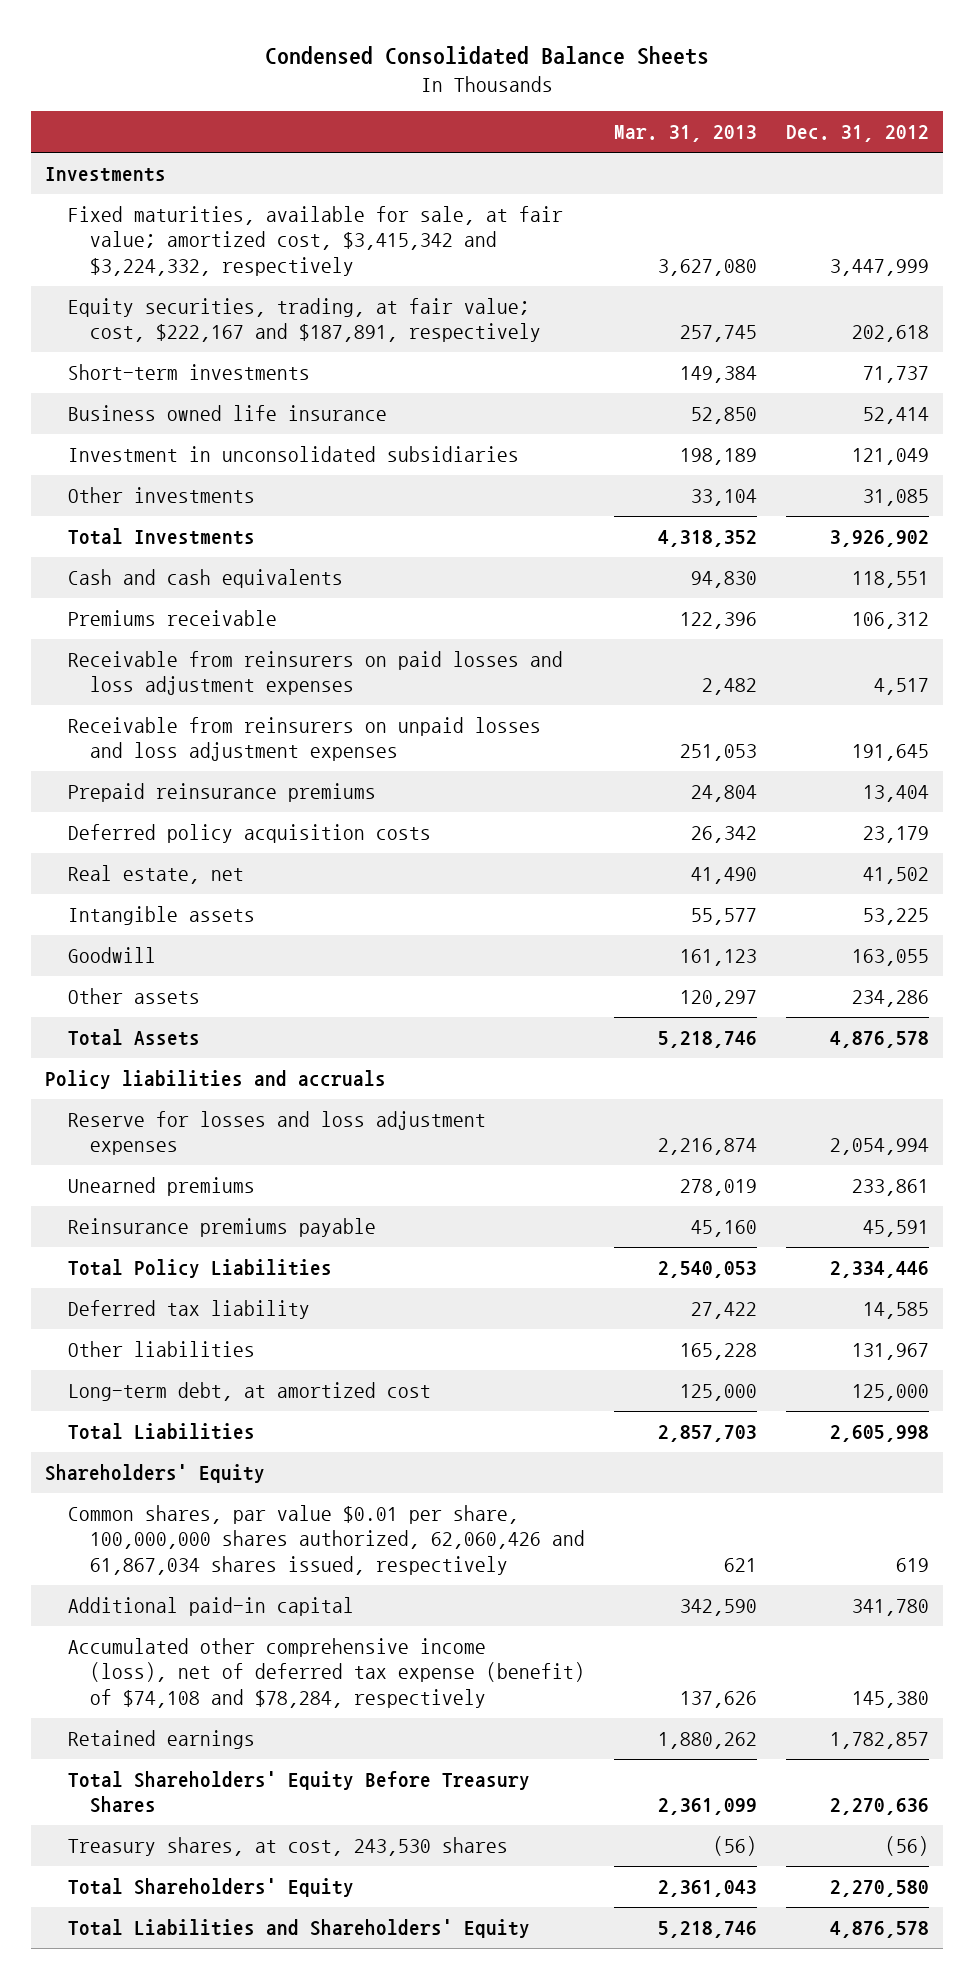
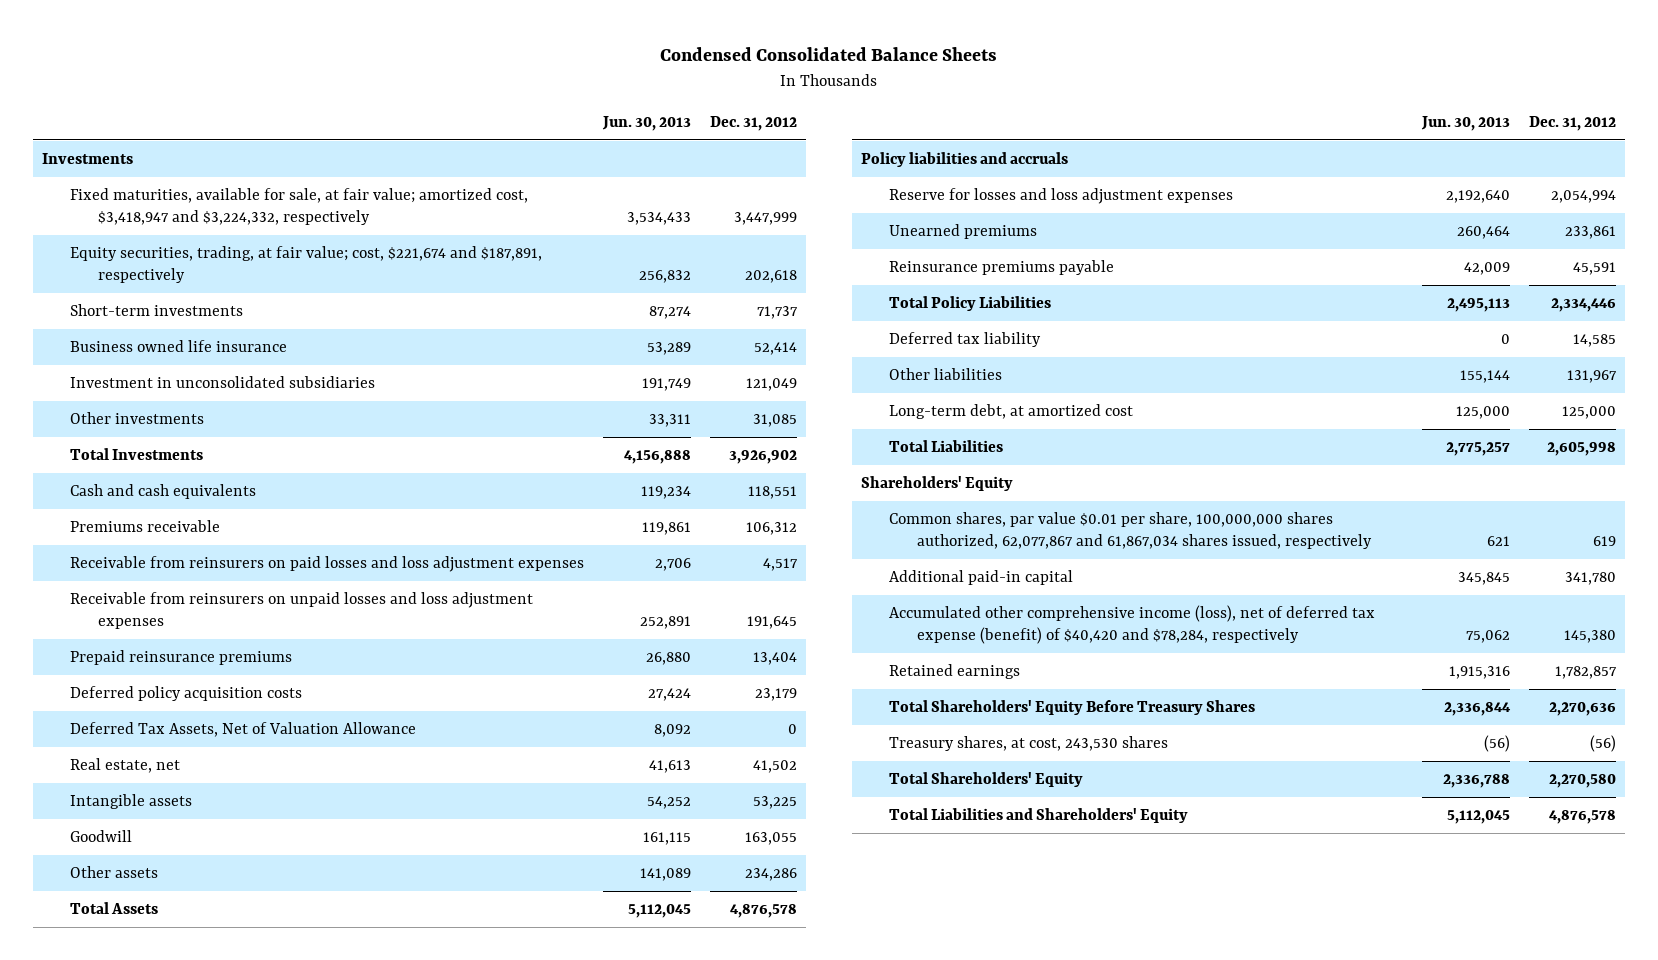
- | Mar. 31, 2013 | Dec. 31, 2012
+ | Jun. 30, 2013 | Dec. 31, 2012
- Fixed maturities, available for sale, at fair value; amortized cost, $3,415,342 and $3,224,332, respectively | 3,627,080 | 3,447,999
- Equity securities, trading, at fair value; cost, $222,167 and $187,891, respectively | 257,745 | 202,618
+ Fixed maturities, available for sale, at fair value; amortized cost, $3,418,947 and $3,224,332, respectively | 3,534,433 | 3,447,999
+ Equity securities, trading, at fair value; cost, $221,674 and $187,891, respectively | 256,832 | 202,618
+ Deferred Tax Assets, Net of Valuation Allowance | 8,092 | 0
- Common shares, par value $0.01 per share, 100,000,000 shares authorized, 62,060,426 and 61,867,034 shares issued, respectively | 621 | 619
+ Common shares, par value $0.01 per share, 100,000,000 shares authorized, 62,077,867 and 61,867,034 shares issued, respectively | 621 | 619
- Accumulated other comprehensive income (loss), net of deferred tax expense (benefit) of $74,108 and $78,284, respectively | 137,626 | 145,380
+ Accumulated other comprehensive income (loss), net of deferred tax expense (benefit) of $40,420 and $78,284, respectively | 75,062 | 145,380

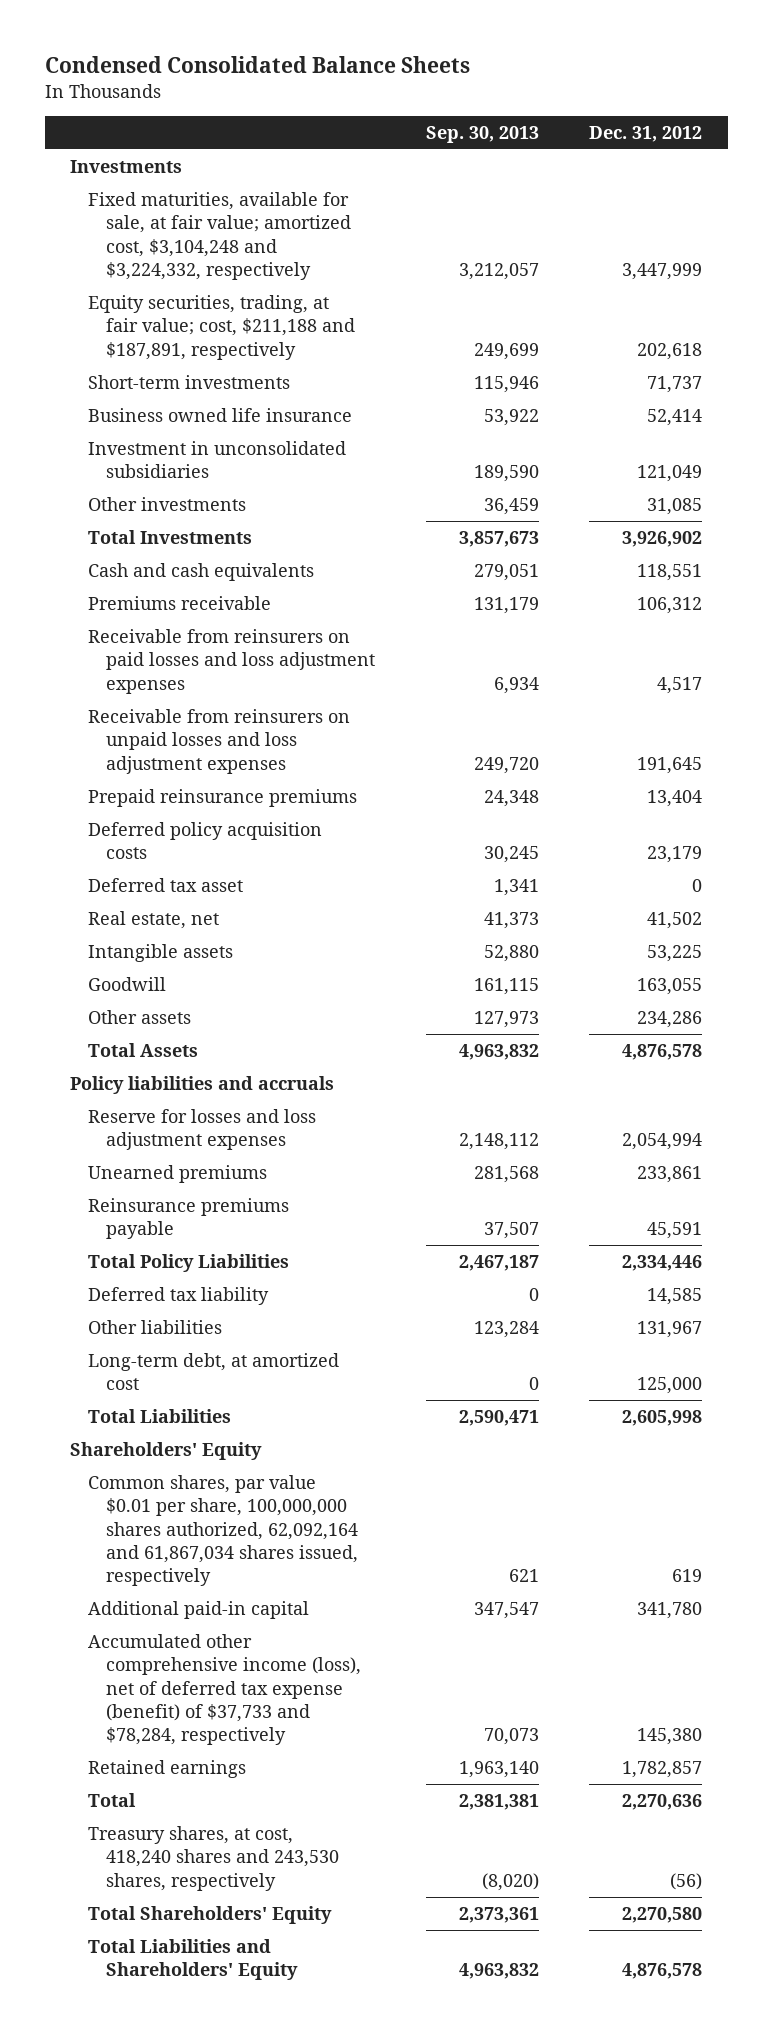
- | Jun. 30, 2013 | Dec. 31, 2012
+ | Sep. 30, 2013 | Dec. 31, 2012
- Fixed maturities, available for sale, at fair value; amortized cost, $3,418,947 and $3,224,332, respectively | 3,534,433 | 3,447,999
- Equity securities, trading, at fair value; cost, $221,674 and $187,891, respectively | 256,832 | 202,618
+ Fixed maturities, available for sale, at fair value; amortized cost, $3,104,248 and $3,224,332, respectively | 3,212,057 | 3,447,999
+ Equity securities, trading, at fair value; cost, $211,188 and $187,891, respectively | 249,699 | 202,618
- Deferred Tax Assets, Net of Valuation Allowance | 8,092 | 0
+ Deferred tax asset | 1,341 | 0
- Common shares, par value $0.01 per share, 100,000,000 shares authorized, 62,077,867 and 61,867,034 shares issued, respectively | 621 | 619
+ Common shares, par value $0.01 per share, 100,000,000 shares authorized, 62,092,164 and 61,867,034 shares issued, respectively | 621 | 619
- Accumulated other comprehensive income (loss), net of deferred tax expense (benefit) of $40,420 and $78,284, respectively | 75,062 | 145,380
+ Accumulated other comprehensive income (loss), net of deferred tax expense (benefit) of $37,733 and $78,284, respectively | 70,073 | 145,380
- Total Shareholders' Equity Before Treasury Shares | 2,336,844 | 2,270,636
- Treasury shares, at cost, 243,530 shares | (56) | (56)
+ Total | 2,381,381 | 2,270,636
+ Treasury shares, at cost, 418,240 shares and 243,530 shares, respectively | (8,020) | (56)

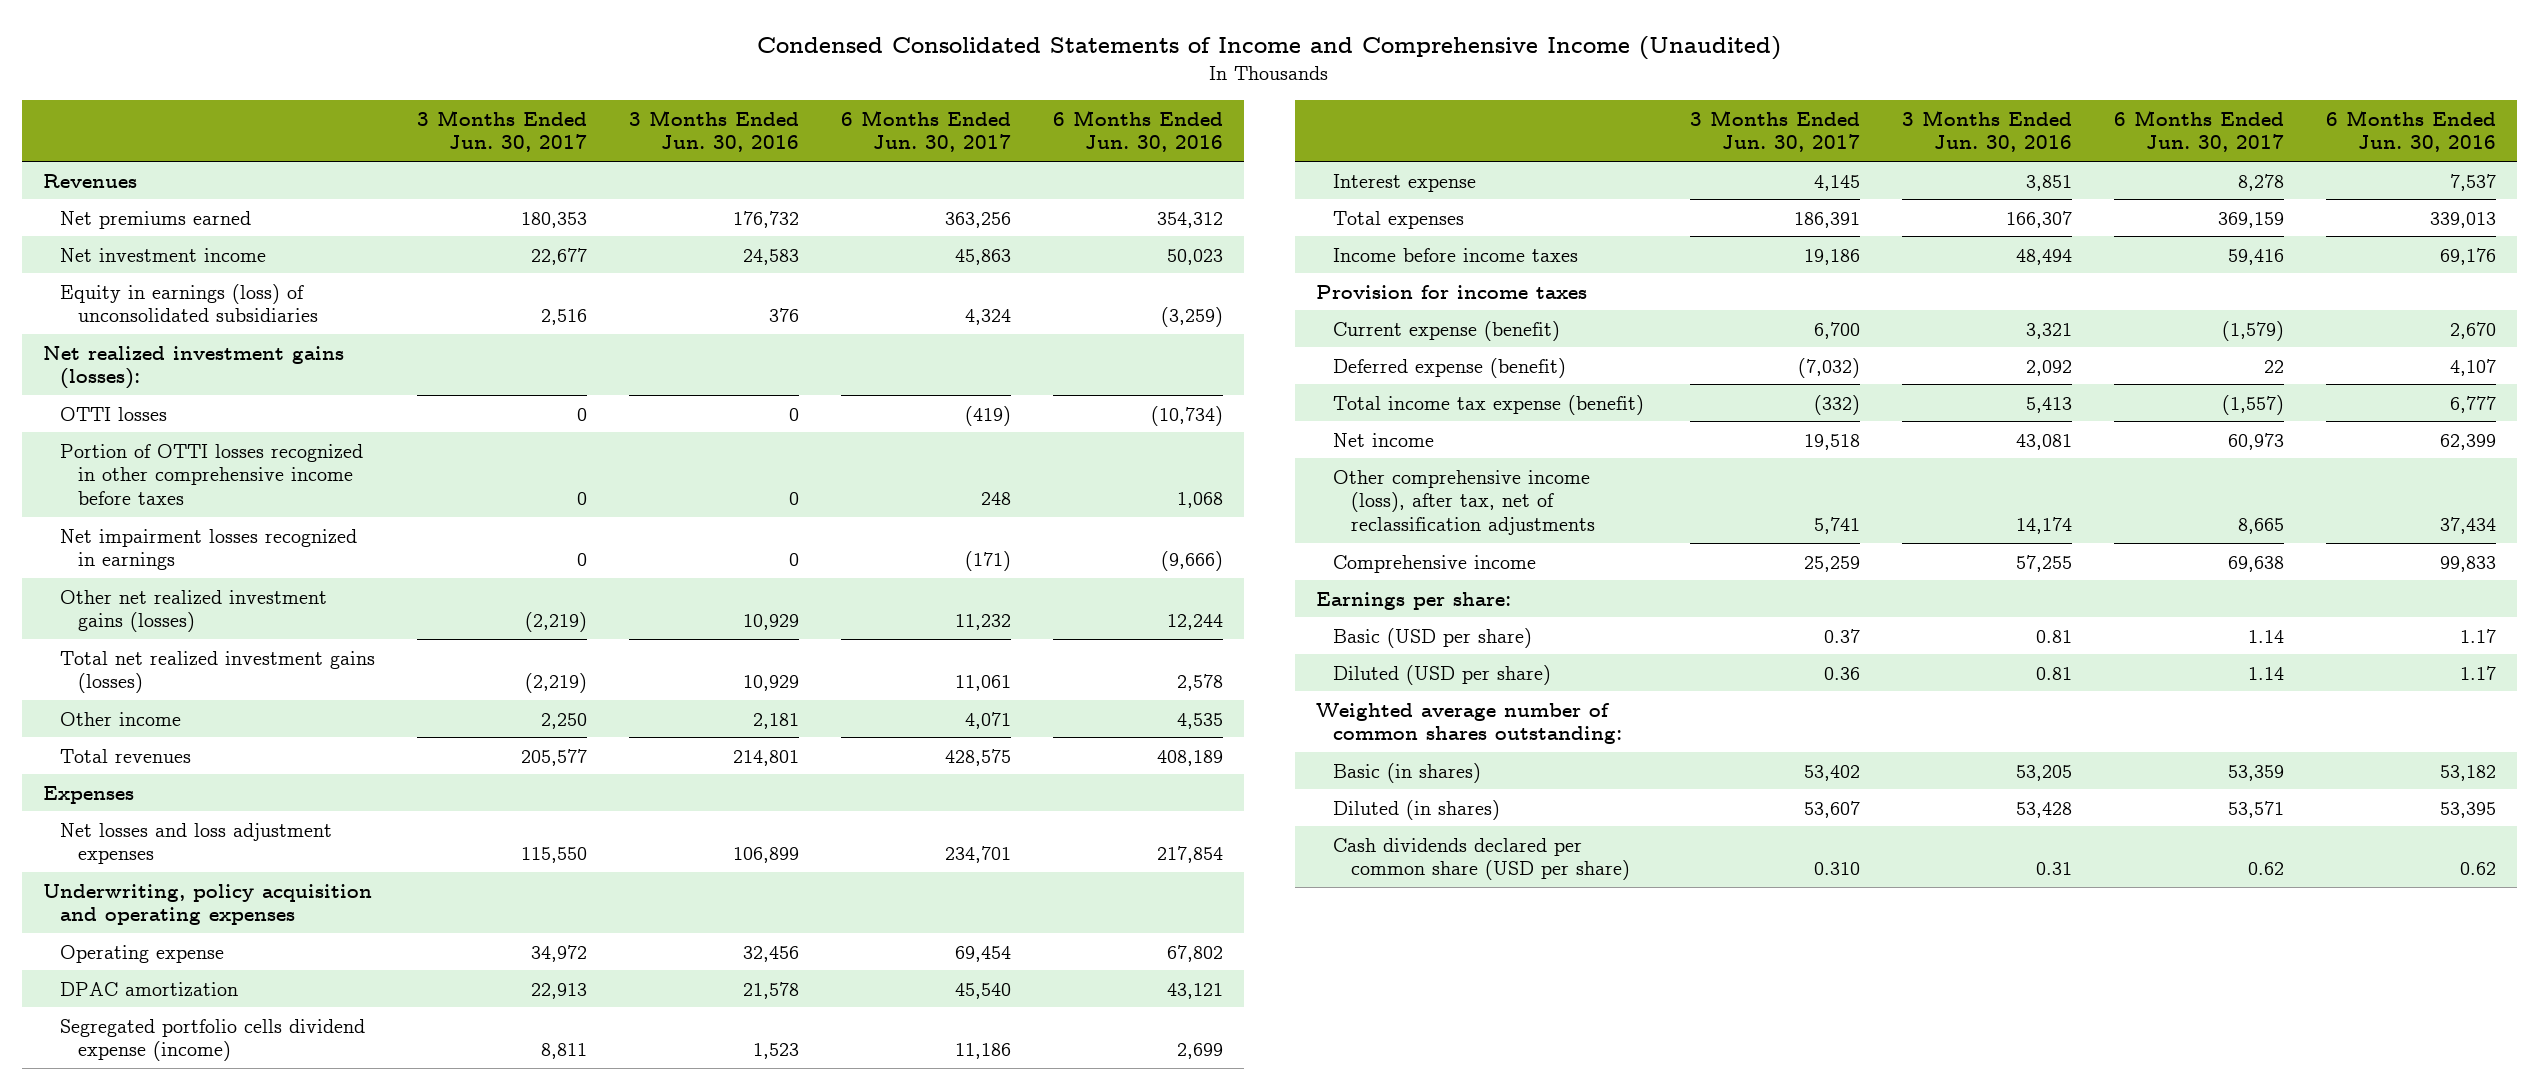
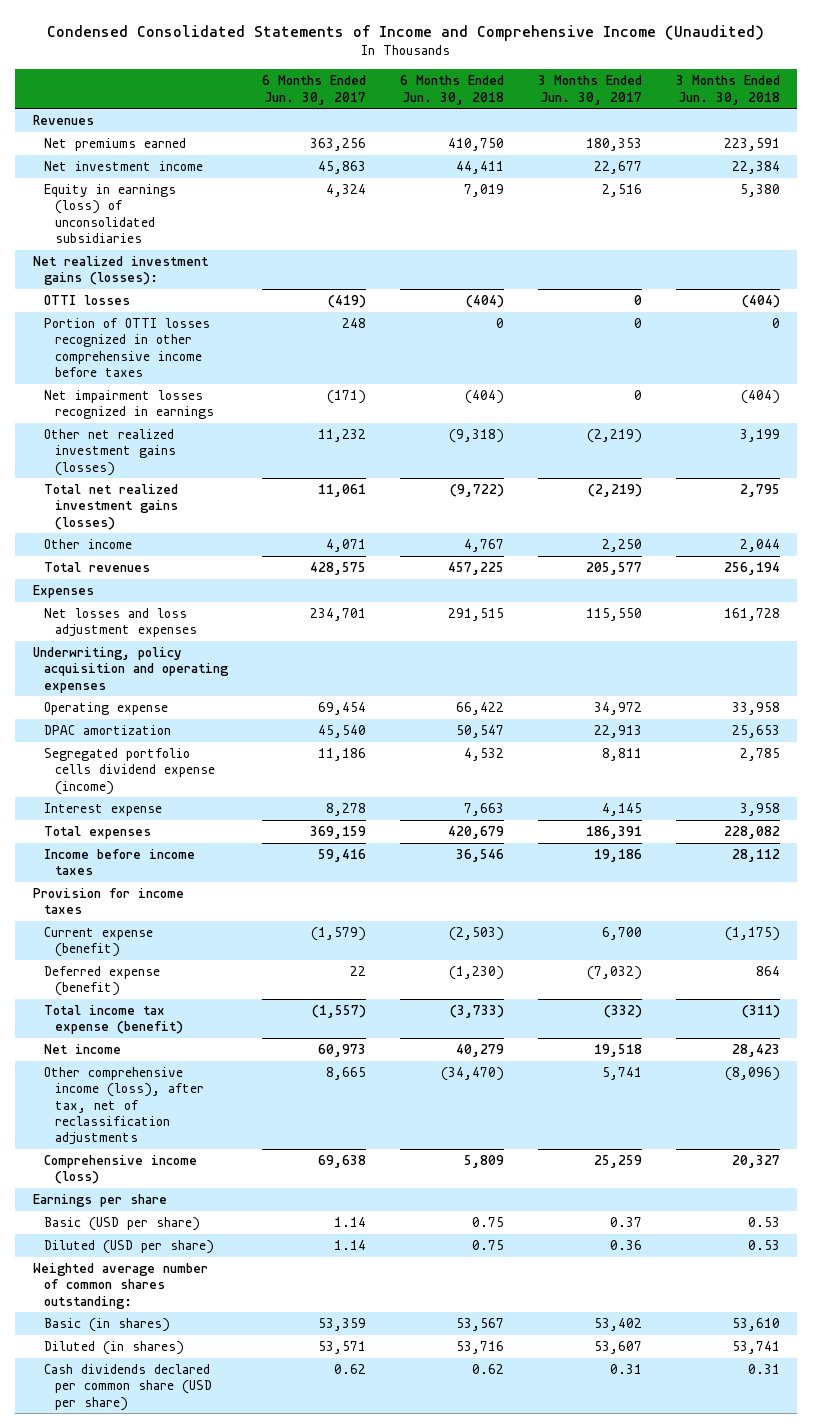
- | 3 Months Ended Jun. 30, 2017 | 3 Months Ended Jun. 30, 2016 | 6 Months Ended Jun. 30, 2017 | 6 Months Ended Jun. 30, 2016
+ | 6 Months Ended Jun. 30, 2017 | 6 Months Ended Jun. 30, 2018 | 3 Months Ended Jun. 30, 2017 | 3 Months Ended Jun. 30, 2018
- Comprehensive income | 25,259 | 57,255 | 69,638 | 99,833
- Earnings per share:
+ Comprehensive income (loss) | 69,638 | 5,809 | 25,259 | 20,327
+ Earnings per share
- Cash dividends declared per common share (USD per share) | 0.310 | 0.31 | 0.62 | 0.62
+ Cash dividends declared per common share (USD per share) | 0.62 | 0.62 | 0.31 | 0.31

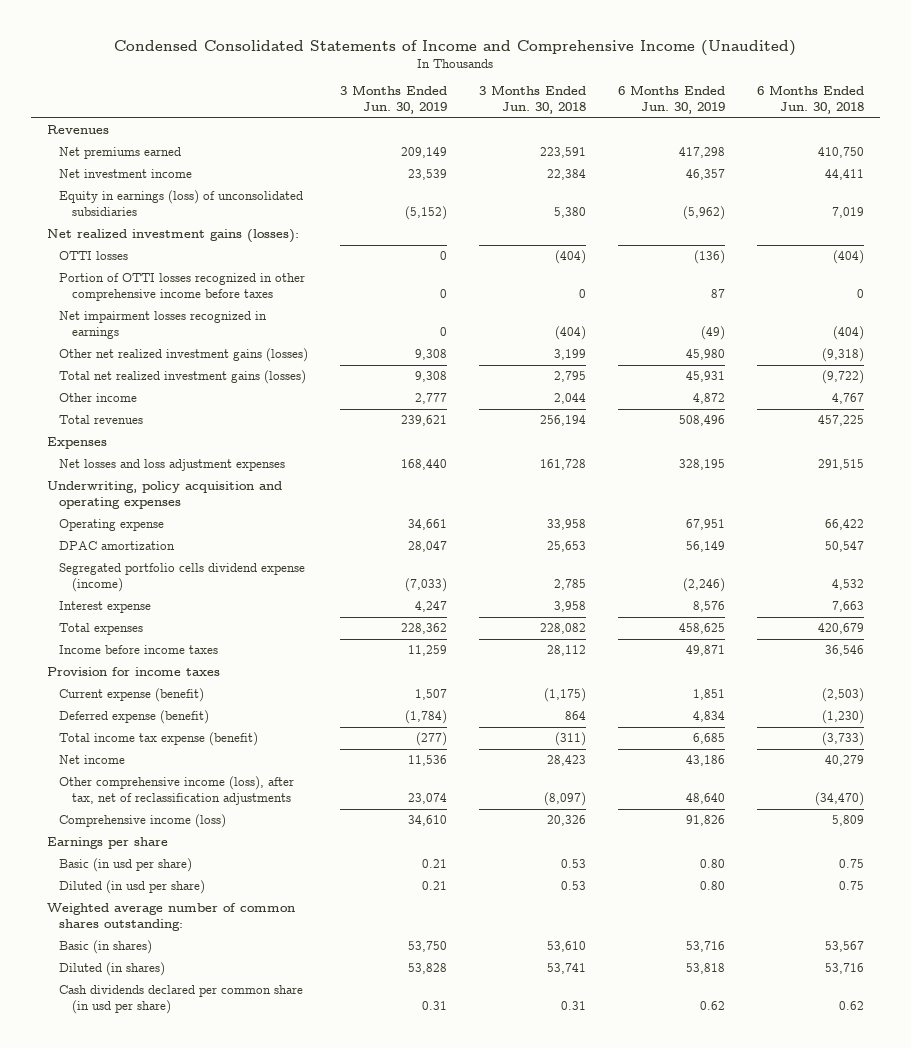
- | 6 Months Ended Jun. 30, 2017 | 6 Months Ended Jun. 30, 2018 | 3 Months Ended Jun. 30, 2017 | 3 Months Ended Jun. 30, 2018
+ | 3 Months Ended Jun. 30, 2019 | 3 Months Ended Jun. 30, 2018 | 6 Months Ended Jun. 30, 2019 | 6 Months Ended Jun. 30, 2018
- Other comprehensive income (loss), after tax, net of reclassification adjustments | 8,665 | (34,470) | 5,741 | (8,096)
- Comprehensive income (loss) | 69,638 | 5,809 | 25,259 | 20,327
+ Other comprehensive income (loss), after tax, net of reclassification adjustments | 23,074 | (8,097) | 48,640 | (34,470)
+ Comprehensive income (loss) | 34,610 | 20,326 | 91,826 | 5,809
- Basic (USD per share) | 1.14 | 0.75 | 0.37 | 0.53
- Diluted (USD per share) | 1.14 | 0.75 | 0.36 | 0.53
+ Basic (in usd per share) | 0.21 | 0.53 | 0.80 | 0.75
+ Diluted (in usd per share) | 0.21 | 0.53 | 0.80 | 0.75
- Cash dividends declared per common share (USD per share) | 0.62 | 0.62 | 0.31 | 0.31
+ Cash dividends declared per common share (in usd per share) | 0.31 | 0.31 | 0.62 | 0.62

